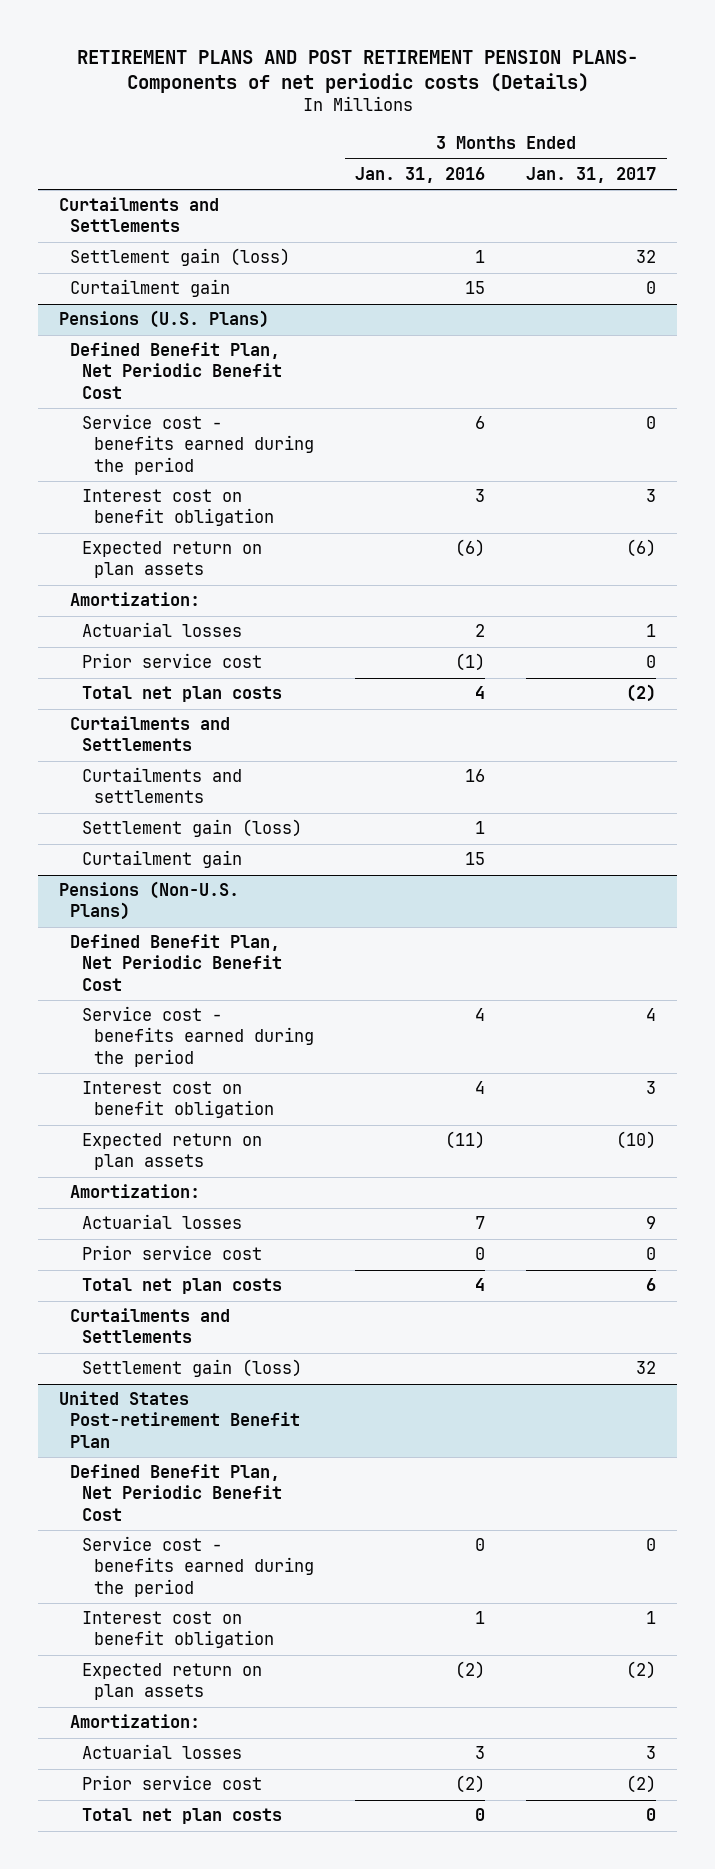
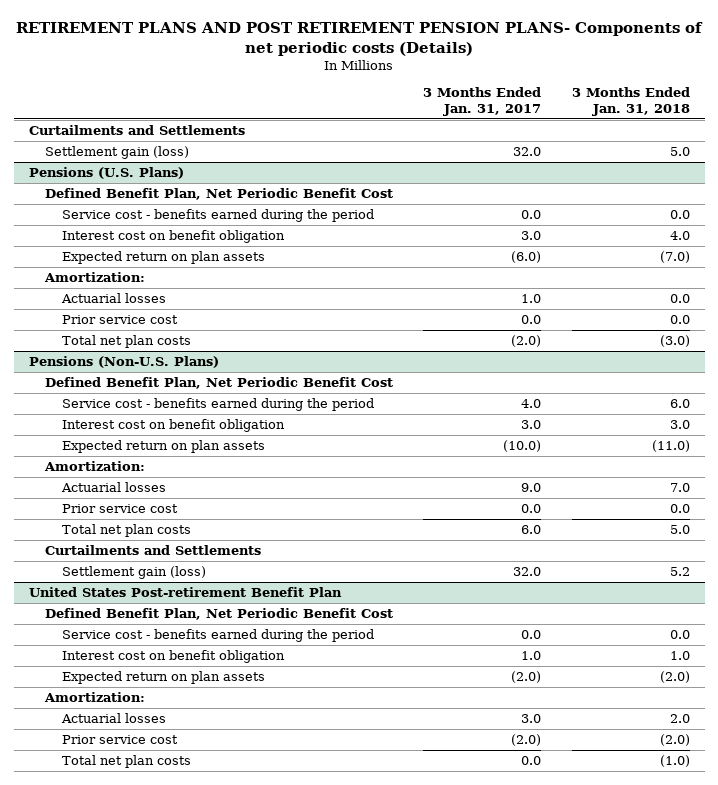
- | 3 Months Ended Jan. 31, 2016 | 3 Months Ended Jan. 31, 2017
+ | 3 Months Ended Jan. 31, 2017 | 3 Months Ended Jan. 31, 2018
- Settlement gain (loss) | 1 | 32
- Curtailment gain | 15 | 0
+ Settlement gain (loss) | 32.0 | 5.0
@ Pensions (U.S. Plans)
- Service cost - benefits earned during the period | 6 | 0
- Interest cost on benefit obligation | 3 | 3
- Expected return on plan assets | (6) | (6)
+ Service cost - benefits earned during the period | 0.0 | 0.0
+ Interest cost on benefit obligation | 3.0 | 4.0
+ Expected return on plan assets | (6.0) | (7.0)
- Actuarial losses | 2 | 1
- Prior service cost | (1) | 0
- Total net plan costs | 4 | (2)
- Curtailments and Settlements
- Curtailments and settlements | 16 |
- Settlement gain (loss) | 1 |
- Curtailment gain | 15 |
+ Actuarial losses | 1.0 | 0.0
+ Prior service cost | 0.0 | 0.0
+ Total net plan costs | (2.0) | (3.0)
@ Pensions (Non-U.S. Plans)
- Service cost - benefits earned during the period | 4 | 4
- Interest cost on benefit obligation | 4 | 3
- Expected return on plan assets | (11) | (10)
+ Service cost - benefits earned during the period | 4.0 | 6.0
+ Interest cost on benefit obligation | 3.0 | 3.0
+ Expected return on plan assets | (10.0) | (11.0)
- Actuarial losses | 7 | 9
- Prior service cost | 0 | 0
- Total net plan costs | 4 | 6
+ Actuarial losses | 9.0 | 7.0
+ Prior service cost | 0.0 | 0.0
+ Total net plan costs | 6.0 | 5.0
- Settlement gain (loss) | | 32
+ Settlement gain (loss) | 32.0 | 5.2
@ United States Post-retirement Benefit Plan
- Service cost - benefits earned during the period | 0 | 0
- Interest cost on benefit obligation | 1 | 1
- Expected return on plan assets | (2) | (2)
+ Service cost - benefits earned during the period | 0.0 | 0.0
+ Interest cost on benefit obligation | 1.0 | 1.0
+ Expected return on plan assets | (2.0) | (2.0)
- Actuarial losses | 3 | 3
- Prior service cost | (2) | (2)
- Total net plan costs | 0 | 0
+ Actuarial losses | 3.0 | 2.0
+ Prior service cost | (2.0) | (2.0)
+ Total net plan costs | 0.0 | (1.0)

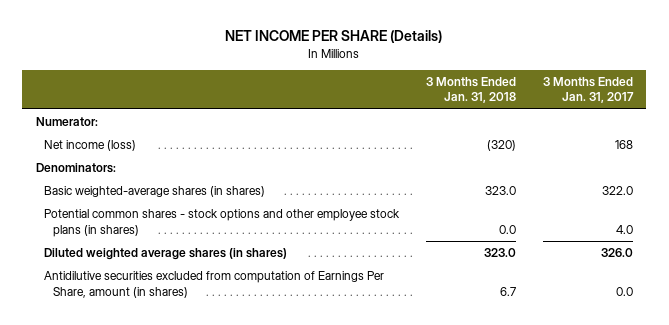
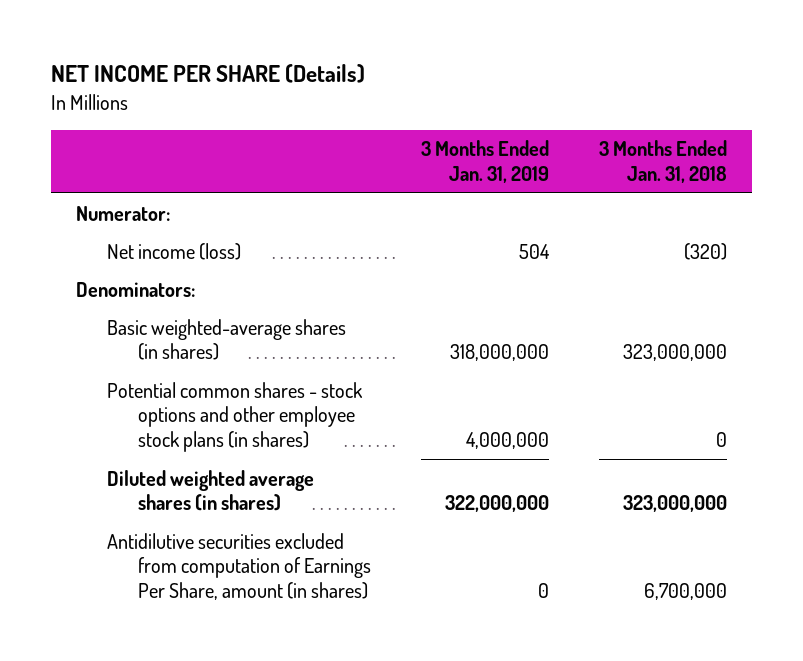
- | 3 Months Ended Jan. 31, 2018 | 3 Months Ended Jan. 31, 2017
+ | 3 Months Ended Jan. 31, 2019 | 3 Months Ended Jan. 31, 2018
- Basic weighted-average shares (in shares) | 323.0 | 322.0
- Potential common shares - stock options and other employee stock plans (in shares) | 0.0 | 4.0
- Diluted weighted average shares (in shares) | 323.0 | 326.0
- Antidilutive securities excluded from computation of Earnings Per Share, amount (in shares) | 6.7 | 0.0
+ Basic weighted-average shares (in shares) | 318,000,000 | 323,000,000
+ Potential common shares - stock options and other employee stock plans (in shares) | 4,000,000 | 0
+ Diluted weighted average shares (in shares) | 322,000,000 | 323,000,000
+ Antidilutive securities excluded from computation of Earnings Per Share, amount (in shares) | 0 | 6,700,000

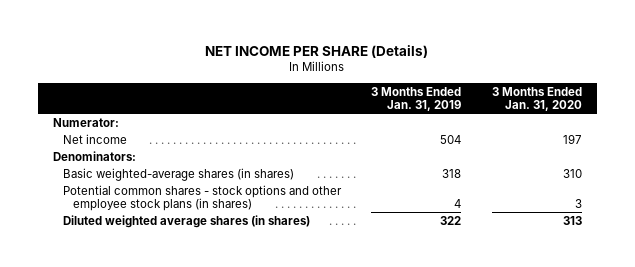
- | 3 Months Ended Jan. 31, 2019 | 3 Months Ended Jan. 31, 2018
+ | 3 Months Ended Jan. 31, 2019 | 3 Months Ended Jan. 31, 2020
- Net income (loss) | 504 | (320)
+ Net income | 504 | 197
- Basic weighted-average shares (in shares) | 318,000,000 | 323,000,000
- Potential common shares - stock options and other employee stock plans (in shares) | 4,000,000 | 0
- Diluted weighted average shares (in shares) | 322,000,000 | 323,000,000
- Antidilutive securities excluded from computation of Earnings Per Share, amount (in shares) | 0 | 6,700,000
+ Basic weighted-average shares (in shares) | 318 | 310
+ Potential common shares - stock options and other employee stock plans (in shares) | 4 | 3
+ Diluted weighted average shares (in shares) | 322 | 313

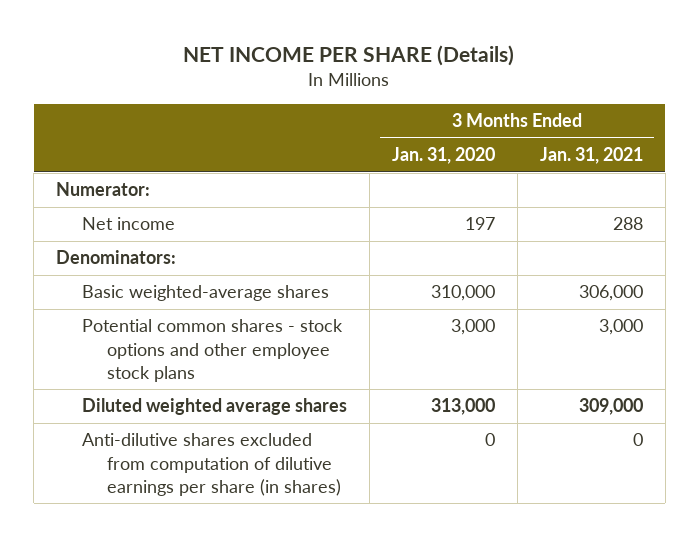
- | 3 Months Ended Jan. 31, 2019 | 3 Months Ended Jan. 31, 2020
+ | 3 Months Ended Jan. 31, 2020 | 3 Months Ended Jan. 31, 2021
- Basic weighted-average shares (in shares) | 318 | 310
- Potential common shares - stock options and other employee stock plans (in shares) | 4 | 3
- Diluted weighted average shares (in shares) | 322 | 313
+ Basic weighted-average shares | 310,000 | 306,000
+ Potential common shares - stock options and other employee stock plans | 3,000 | 3,000
+ Diluted weighted average shares | 313,000 | 309,000
+ Anti-dilutive shares excluded from computation of dilutive earnings per share (in shares) | 0 | 0

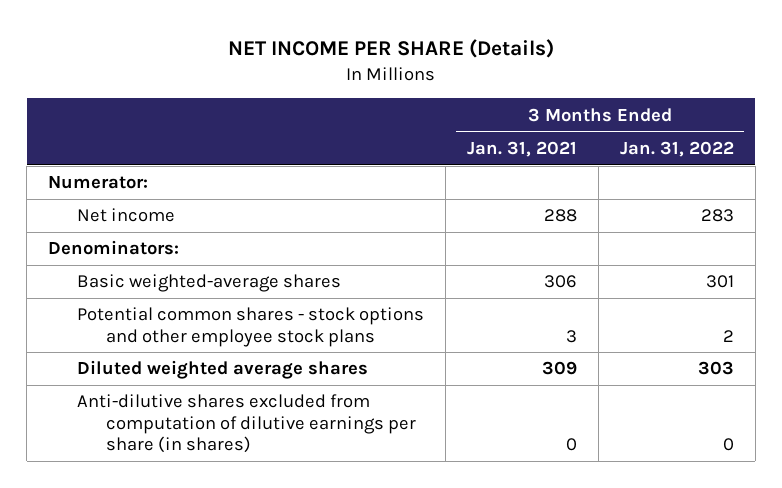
- | 3 Months Ended Jan. 31, 2020 | 3 Months Ended Jan. 31, 2021
+ | 3 Months Ended Jan. 31, 2021 | 3 Months Ended Jan. 31, 2022
- Basic weighted-average shares | 310,000 | 306,000
- Potential common shares - stock options and other employee stock plans | 3,000 | 3,000
- Diluted weighted average shares | 313,000 | 309,000
+ Basic weighted-average shares | 306 | 301
+ Potential common shares - stock options and other employee stock plans | 3 | 2
+ Diluted weighted average shares | 309 | 303

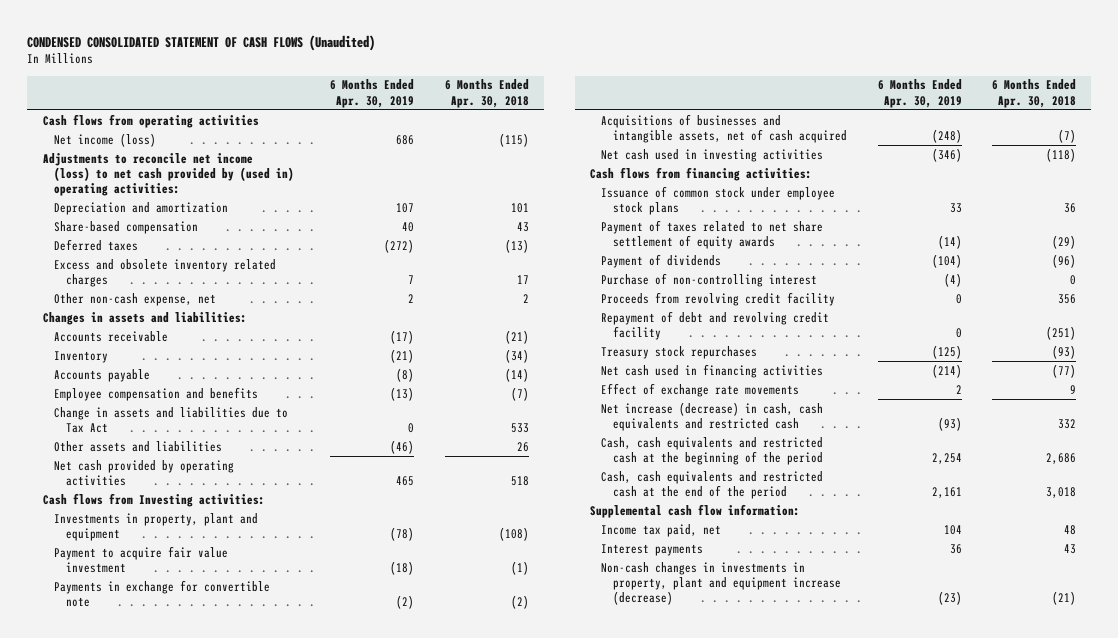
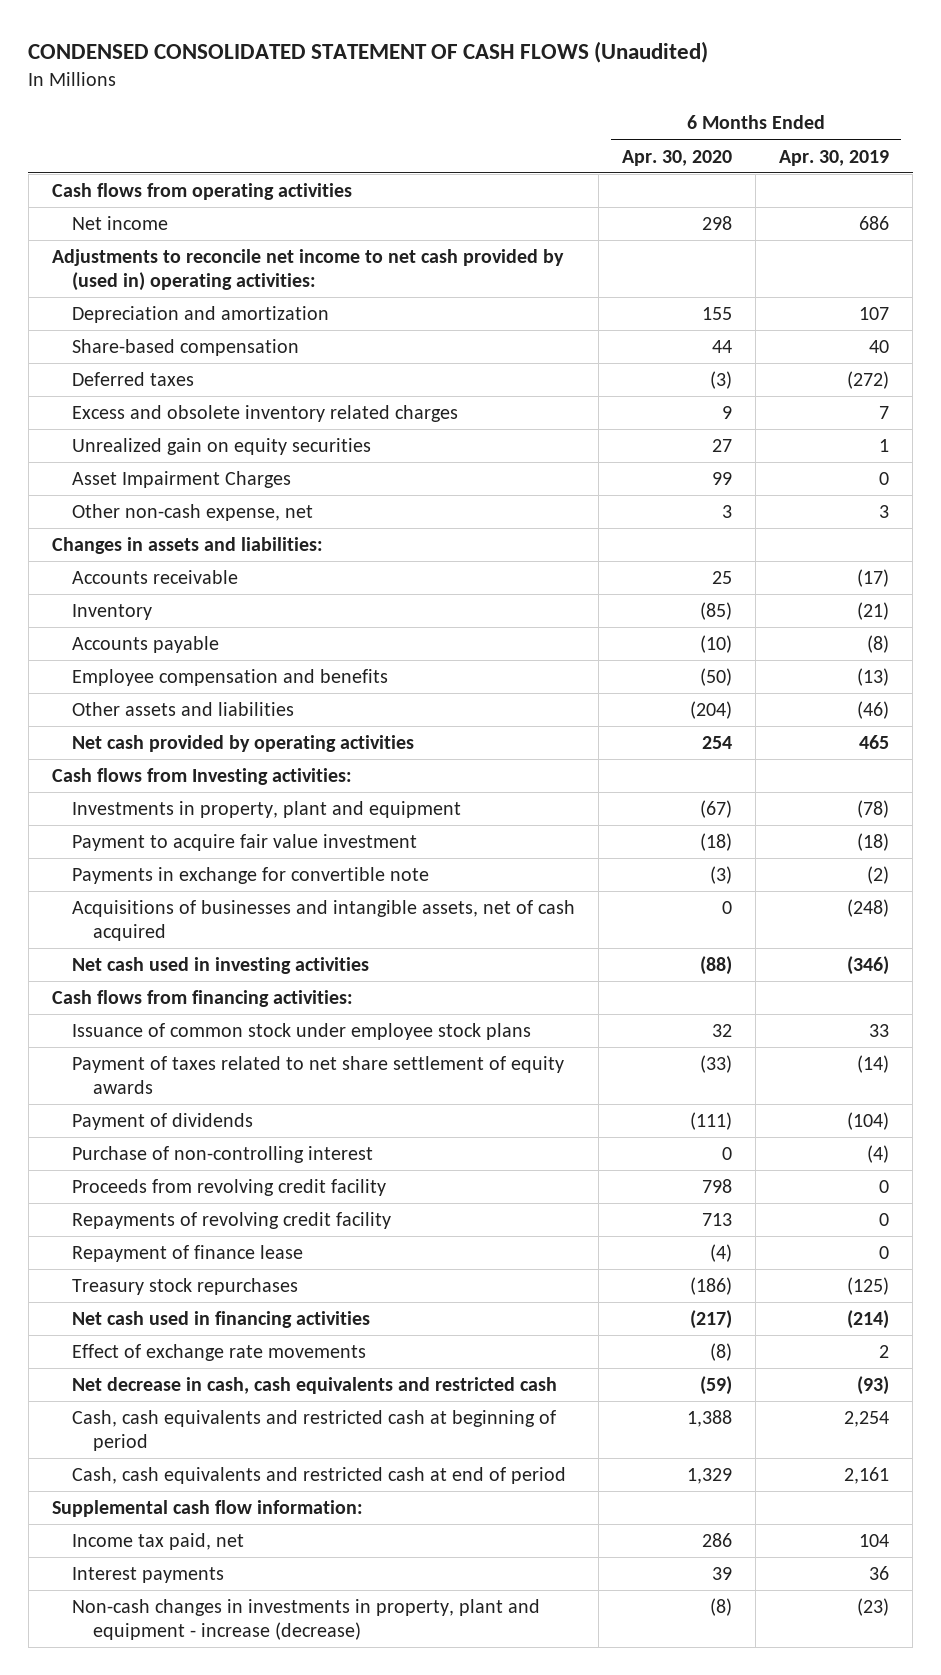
- | 6 Months Ended Apr. 30, 2019 | 6 Months Ended Apr. 30, 2018
+ | 6 Months Ended Apr. 30, 2020 | 6 Months Ended Apr. 30, 2019
- Net income (loss) | 686 | (115)
- Adjustments to reconcile net income (loss) to net cash provided by (used in) operating activities:
+ Net income | 298 | 686
+ Adjustments to reconcile net income to net cash provided by (used in) operating activities:
- Other non-cash expense, net | 2 | 2
+ Unrealized gain on equity securities | 27 | 1
+ Asset Impairment Charges | 99 | 0
+ Other non-cash expense, net | 3 | 3
- Change in assets and liabilities due to Tax Act | 0 | 533
- Repayment of debt and revolving credit facility | 0 | (251)
+ Repayments of revolving credit facility | 713 | 0
+ Repayment of finance lease | (4) | 0
- Net increase (decrease) in cash, cash equivalents and restricted cash | (93) | 332
- Cash, cash equivalents and restricted cash at the beginning of the period | 2,254 | 2,686
- Cash, cash equivalents and restricted cash at the end of the period | 2,161 | 3,018
+ Net decrease in cash, cash equivalents and restricted cash | (59) | (93)
+ Cash, cash equivalents and restricted cash at beginning of period | 1,388 | 2,254
+ Cash, cash equivalents and restricted cash at end of period | 1,329 | 2,161
- Non-cash changes in investments in property, plant and equipment increase (decrease) | (23) | (21)
+ Non-cash changes in investments in property, plant and equipment - increase (decrease) | (8) | (23)

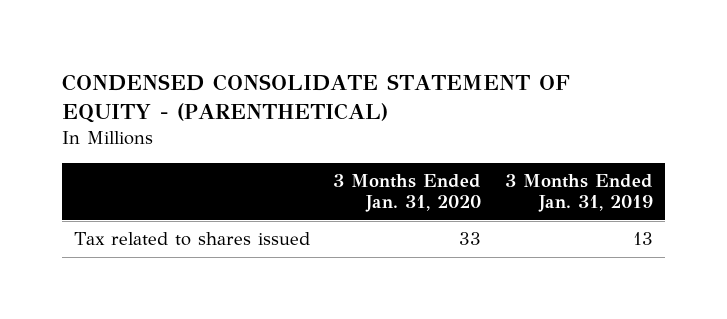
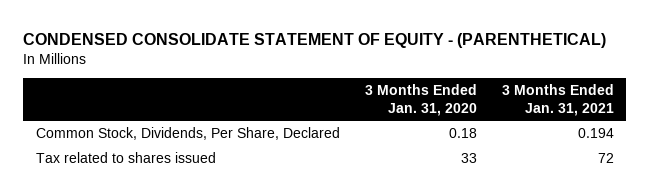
- | 3 Months Ended Jan. 31, 2020 | 3 Months Ended Jan. 31, 2019
+ | 3 Months Ended Jan. 31, 2020 | 3 Months Ended Jan. 31, 2021
+ Common Stock, Dividends, Per Share, Declared | 0.18 | 0.194

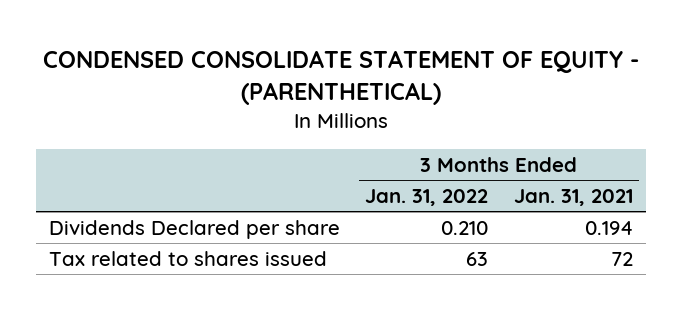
- | 3 Months Ended Jan. 31, 2020 | 3 Months Ended Jan. 31, 2021
+ | 3 Months Ended Jan. 31, 2022 | 3 Months Ended Jan. 31, 2021
- Common Stock, Dividends, Per Share, Declared | 0.18 | 0.194
+ Dividends Declared per share | 0.210 | 0.194

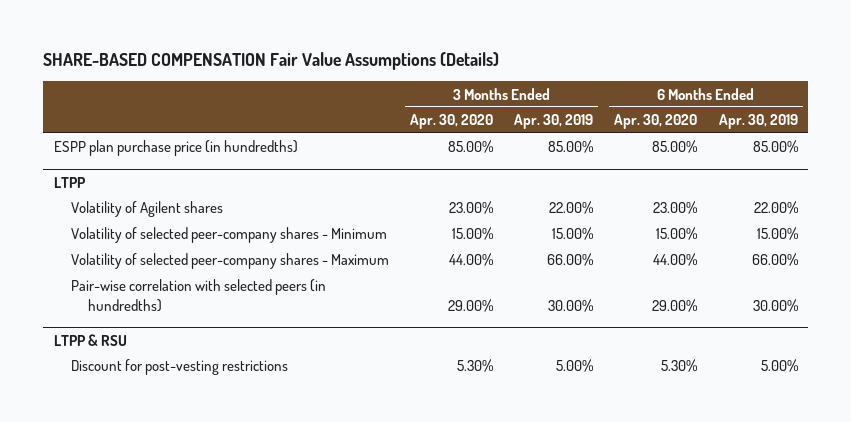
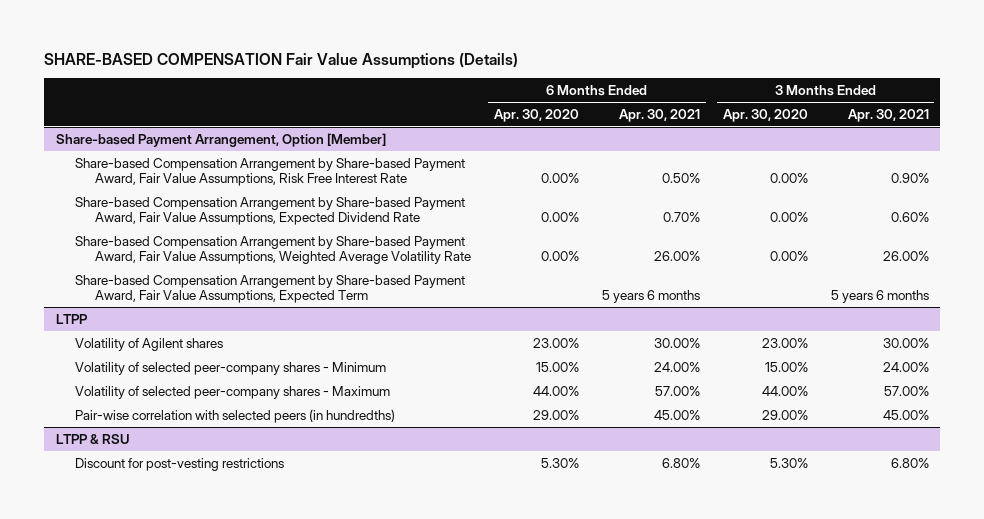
- | 3 Months Ended Apr. 30, 2020 | 3 Months Ended Apr. 30, 2019 | 6 Months Ended Apr. 30, 2020 | 6 Months Ended Apr. 30, 2019
+ | 6 Months Ended Apr. 30, 2020 | 6 Months Ended Apr. 30, 2021 | 3 Months Ended Apr. 30, 2020 | 3 Months Ended Apr. 30, 2021
- ESPP plan purchase price (in hundredths) | 85.00% | 85.00% | 85.00% | 85.00%
+ Share-based Payment Arrangement, Option [Member]
+ Share-based Compensation Arrangement by Share-based Payment Award, Fair Value Assumptions, Risk Free Interest Rate | 0.00% | 0.50% | 0.00% | 0.90%
+ Share-based Compensation Arrangement by Share-based Payment Award, Fair Value Assumptions, Expected Dividend Rate | 0.00% | 0.70% | 0.00% | 0.60%
+ Share-based Compensation Arrangement by Share-based Payment Award, Fair Value Assumptions, Weighted Average Volatility Rate | 0.00% | 26.00% | 0.00% | 26.00%
+ Share-based Compensation Arrangement by Share-based Payment Award, Fair Value Assumptions, Expected Term | | 5 years 6 months | | 5 years 6 months

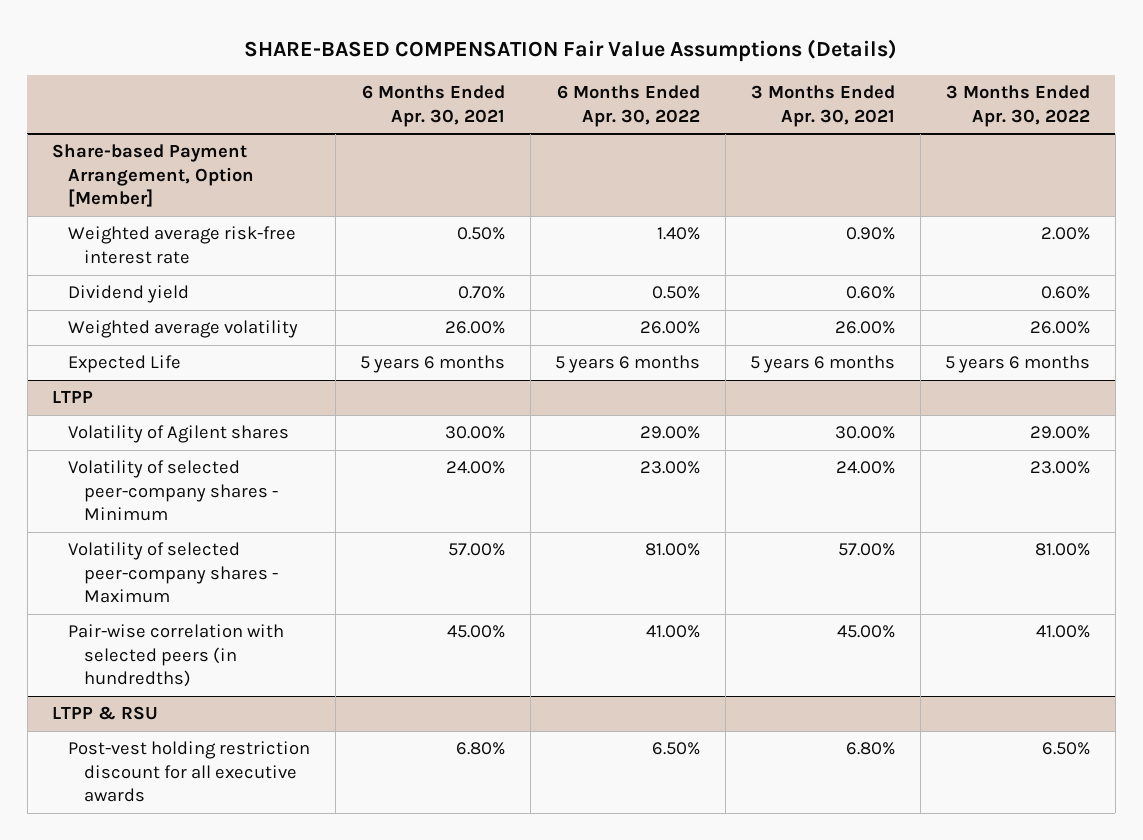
- | 6 Months Ended Apr. 30, 2020 | 6 Months Ended Apr. 30, 2021 | 3 Months Ended Apr. 30, 2020 | 3 Months Ended Apr. 30, 2021
+ | 6 Months Ended Apr. 30, 2021 | 6 Months Ended Apr. 30, 2022 | 3 Months Ended Apr. 30, 2021 | 3 Months Ended Apr. 30, 2022
@ Share-based Payment Arrangement, Option [Member]
- Share-based Compensation Arrangement by Share-based Payment Award, Fair Value Assumptions, Risk Free Interest Rate | 0.00% | 0.50% | 0.00% | 0.90%
- Share-based Compensation Arrangement by Share-based Payment Award, Fair Value Assumptions, Expected Dividend Rate | 0.00% | 0.70% | 0.00% | 0.60%
- Share-based Compensation Arrangement by Share-based Payment Award, Fair Value Assumptions, Weighted Average Volatility Rate | 0.00% | 26.00% | 0.00% | 26.00%
- Share-based Compensation Arrangement by Share-based Payment Award, Fair Value Assumptions, Expected Term | | 5 years 6 months | | 5 years 6 months
+ Weighted average risk-free interest rate | 0.50% | 1.40% | 0.90% | 2.00%
+ Dividend yield | 0.70% | 0.50% | 0.60% | 0.60%
+ Weighted average volatility | 26.00% | 26.00% | 26.00% | 26.00%
+ Expected Life | 5 years 6 months | 5 years 6 months | 5 years 6 months | 5 years 6 months
@ LTPP & RSU
- Discount for post-vesting restrictions | 5.30% | 6.80% | 5.30% | 6.80%
+ Post-vest holding restriction discount for all executive awards | 6.80% | 6.50% | 6.80% | 6.50%

